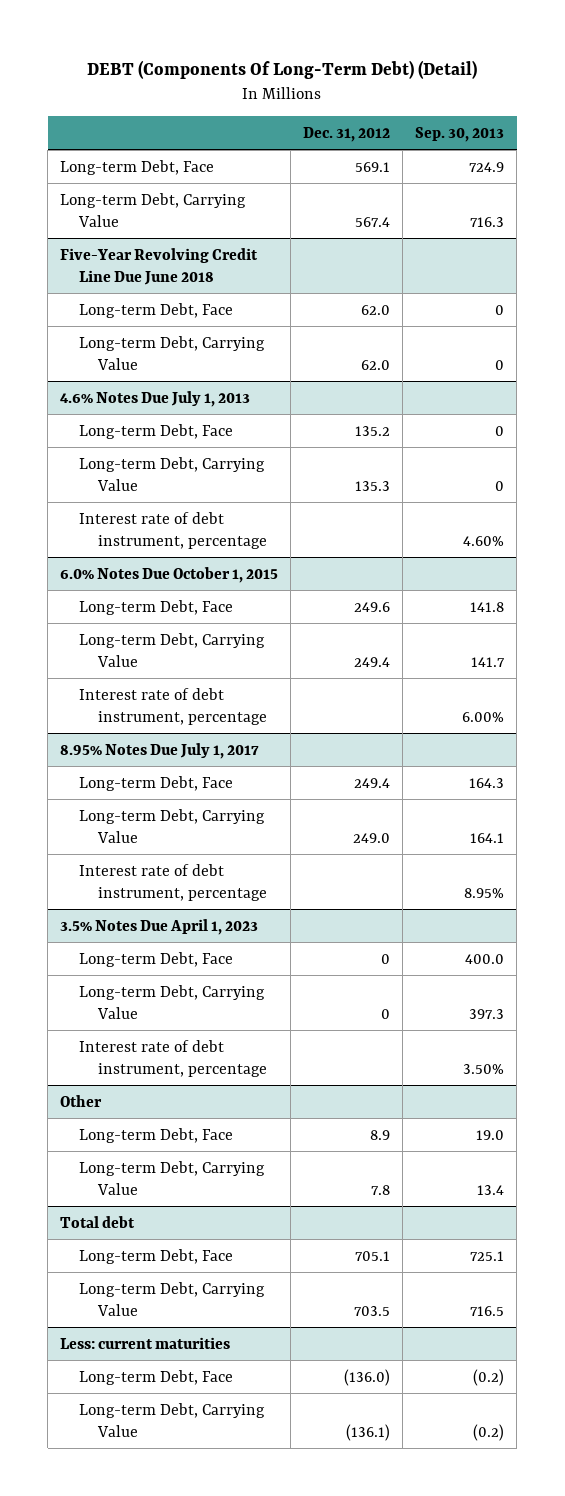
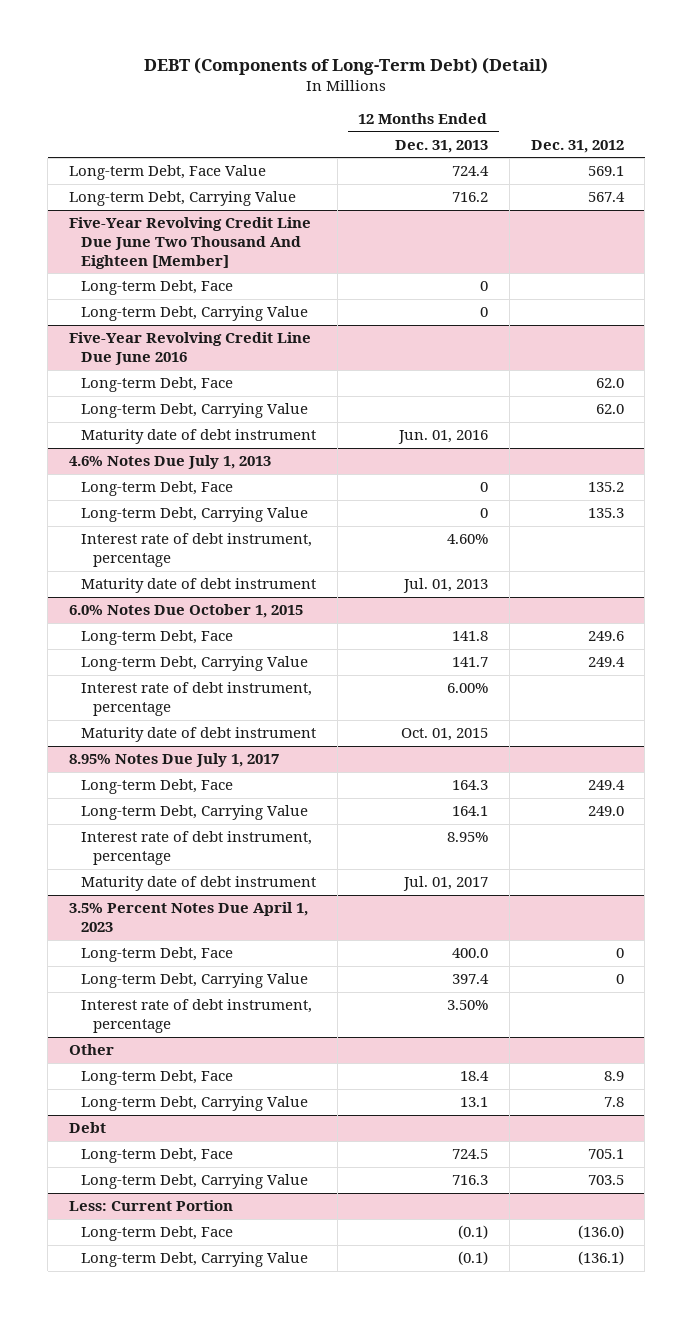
- DEBT (Components Of Long-Term Debt) (Detail)
+ DEBT (Components of Long-Term Debt) (Detail)
- | Dec. 31, 2012 | Sep. 30, 2013
+ | 12 Months Ended Dec. 31, 2013 | Dec. 31, 2012
- Long-term Debt, Face | 569.1 | 724.9
+ Long-term Debt, Face Value | 724.4 | 569.1
- Five-Year Revolving Credit Line Due June 2018
+ Five-Year Revolving Credit Line Due June Two Thousand And Eighteen [Member]
+ Long-term Debt, Face | 0 |
+ Long-term Debt, Carrying Value | 0 |
+ Five-Year Revolving Credit Line Due June 2016
+ Maturity date of debt instrument | Jun. 01, 2016 |
@ 4.6% Notes Due July 1, 2013
+ Maturity date of debt instrument | Jul. 01, 2013 |
@ 6.0% Notes Due October 1, 2015
+ Maturity date of debt instrument | Oct. 01, 2015 |
- 3.5% Notes Due April 1, 2023
@ 8.95% Notes Due July 1, 2017
+ Maturity date of debt instrument | Jul. 01, 2017 |
+ 3.5% Percent Notes Due April 1, 2023
- Total debt
+ Debt
- Less: current maturities
+ Less: Current Portion

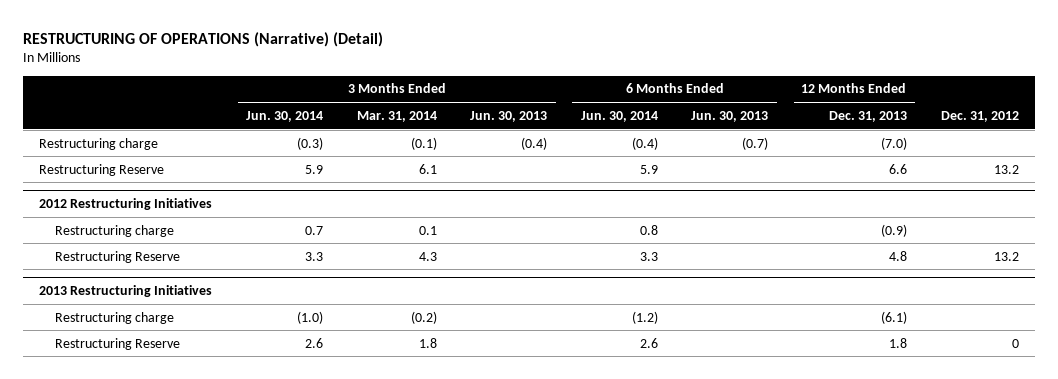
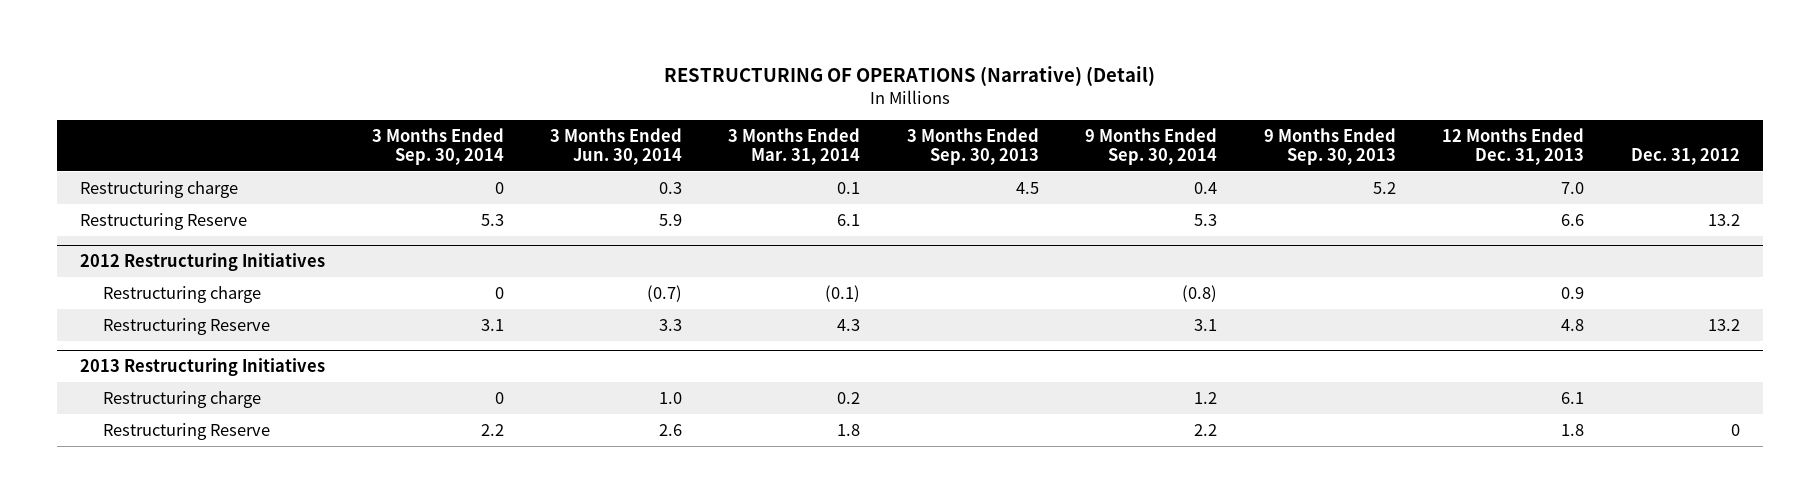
- | 3 Months Ended Jun. 30, 2014 | 3 Months Ended Mar. 31, 2014 | 3 Months Ended Jun. 30, 2013 | 6 Months Ended Jun. 30, 2014 | 6 Months Ended Jun. 30, 2013 | 12 Months Ended Dec. 31, 2013 | Dec. 31, 2012
+ | 3 Months Ended Sep. 30, 2014 | 3 Months Ended Jun. 30, 2014 | 3 Months Ended Mar. 31, 2014 | 3 Months Ended Sep. 30, 2013 | 9 Months Ended Sep. 30, 2014 | 9 Months Ended Sep. 30, 2013 | 12 Months Ended Dec. 31, 2013 | Dec. 31, 2012
- Restructuring charge | (0.3) | (0.1) | (0.4) | (0.4) | (0.7) | (7.0) |
+ Restructuring charge | 0 | 0.3 | 0.1 | 4.5 | 0.4 | 5.2 | 7.0 |
@ 2012 Restructuring Initiatives
- Restructuring charge | 0.7 | 0.1 | | 0.8 | | (0.9) |
+ Restructuring charge | 0 | (0.7) | (0.1) | | (0.8) | | 0.9 |
@ 2013 Restructuring Initiatives
- Restructuring charge | (1.0) | (0.2) | | (1.2) | | (6.1) |
+ Restructuring charge | 0 | 1.0 | 0.2 | | 1.2 | | 6.1 |

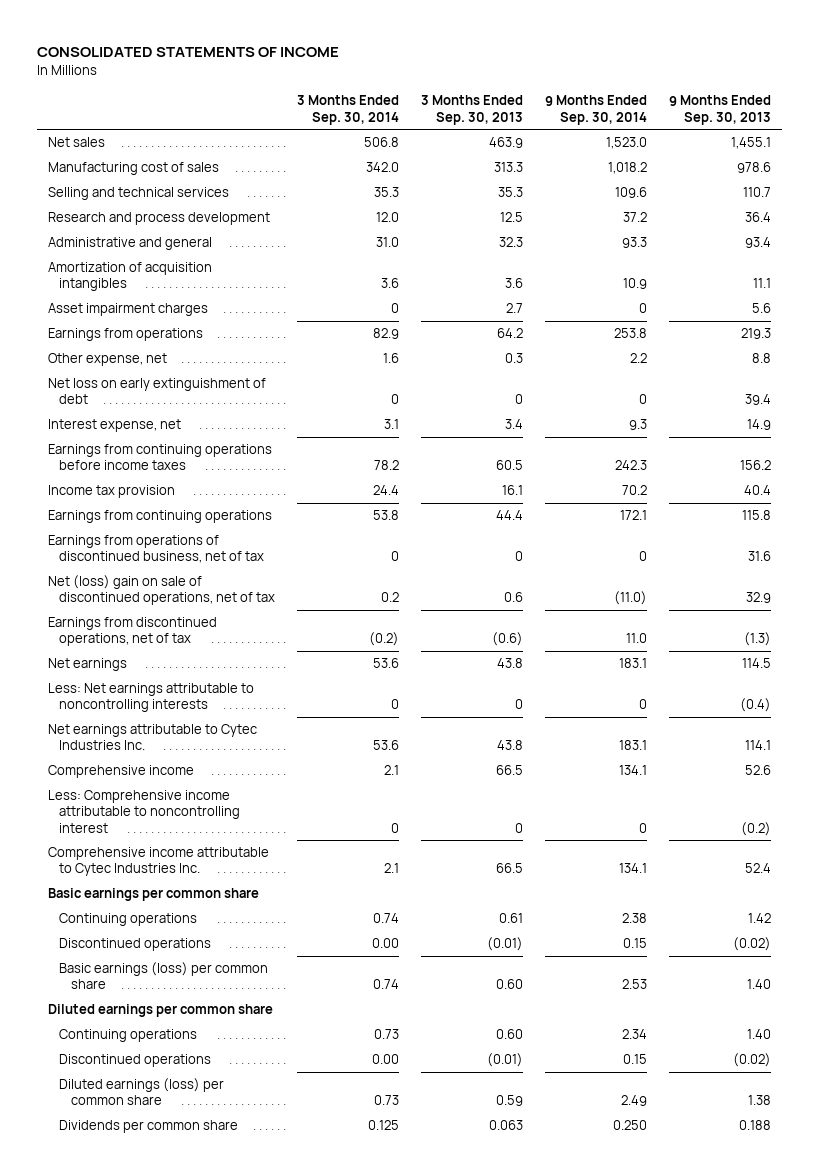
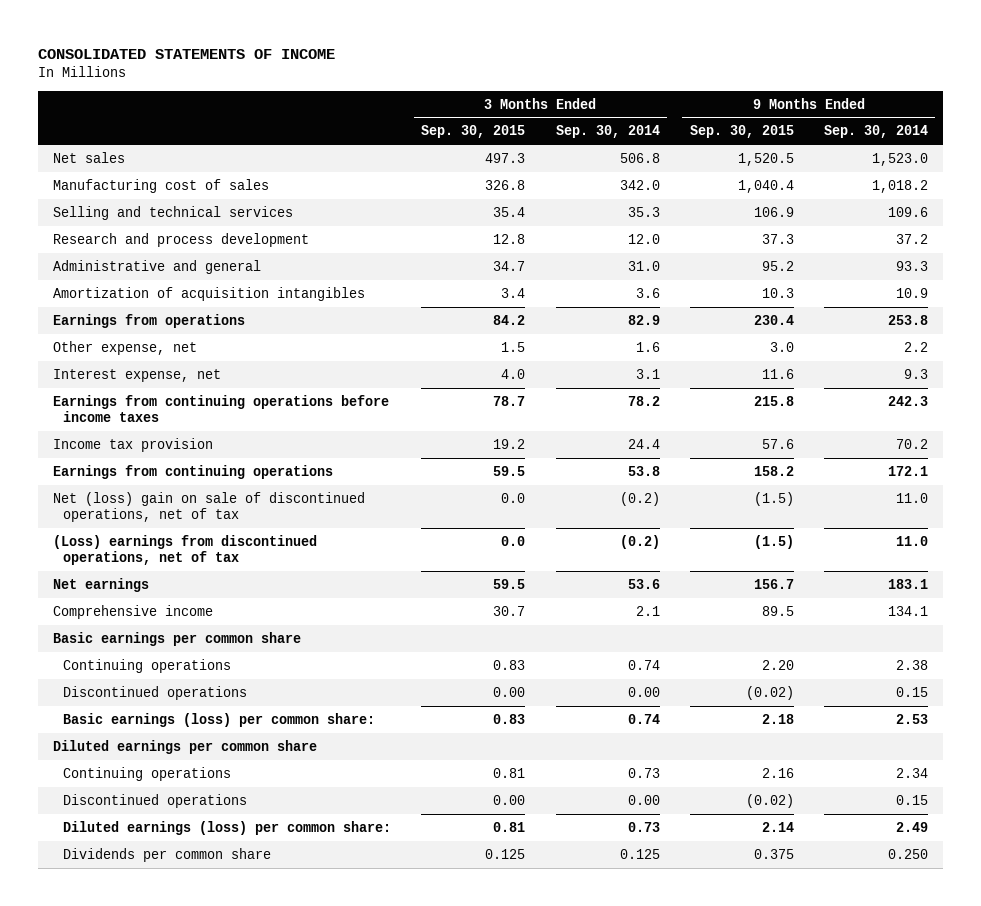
- | 3 Months Ended Sep. 30, 2014 | 3 Months Ended Sep. 30, 2013 | 9 Months Ended Sep. 30, 2014 | 9 Months Ended Sep. 30, 2013
+ | 3 Months Ended Sep. 30, 2015 | 3 Months Ended Sep. 30, 2014 | 9 Months Ended Sep. 30, 2015 | 9 Months Ended Sep. 30, 2014
- Asset impairment charges | 0 | 2.7 | 0 | 5.6
- Net loss on early extinguishment of debt | 0 | 0 | 0 | 39.4
- Earnings from operations of discontinued business, net of tax | 0 | 0 | 0 | 31.6
- Net (loss) gain on sale of discontinued operations, net of tax | 0.2 | 0.6 | (11.0) | 32.9
- Earnings from discontinued operations, net of tax | (0.2) | (0.6) | 11.0 | (1.3)
+ Net (loss) gain on sale of discontinued operations, net of tax | 0.0 | (0.2) | (1.5) | 11.0
+ (Loss) earnings from discontinued operations, net of tax | 0.0 | (0.2) | (1.5) | 11.0
- Less: Net earnings attributable to noncontrolling interests | 0 | 0 | 0 | (0.4)
- Net earnings attributable to Cytec Industries Inc. | 53.6 | 43.8 | 183.1 | 114.1
- Less: Comprehensive income attributable to noncontrolling interest | 0 | 0 | 0 | (0.2)
- Comprehensive income attributable to Cytec Industries Inc. | 2.1 | 66.5 | 134.1 | 52.4
- Basic earnings (loss) per common share | 0.74 | 0.60 | 2.53 | 1.40
+ Basic earnings (loss) per common share: | 0.83 | 0.74 | 2.18 | 2.53
- Diluted earnings (loss) per common share | 0.73 | 0.59 | 2.49 | 1.38
+ Diluted earnings (loss) per common share: | 0.81 | 0.73 | 2.14 | 2.49

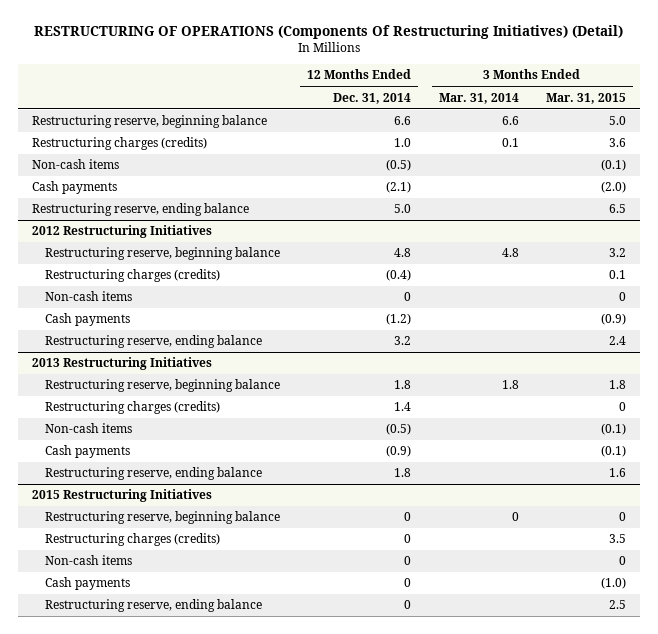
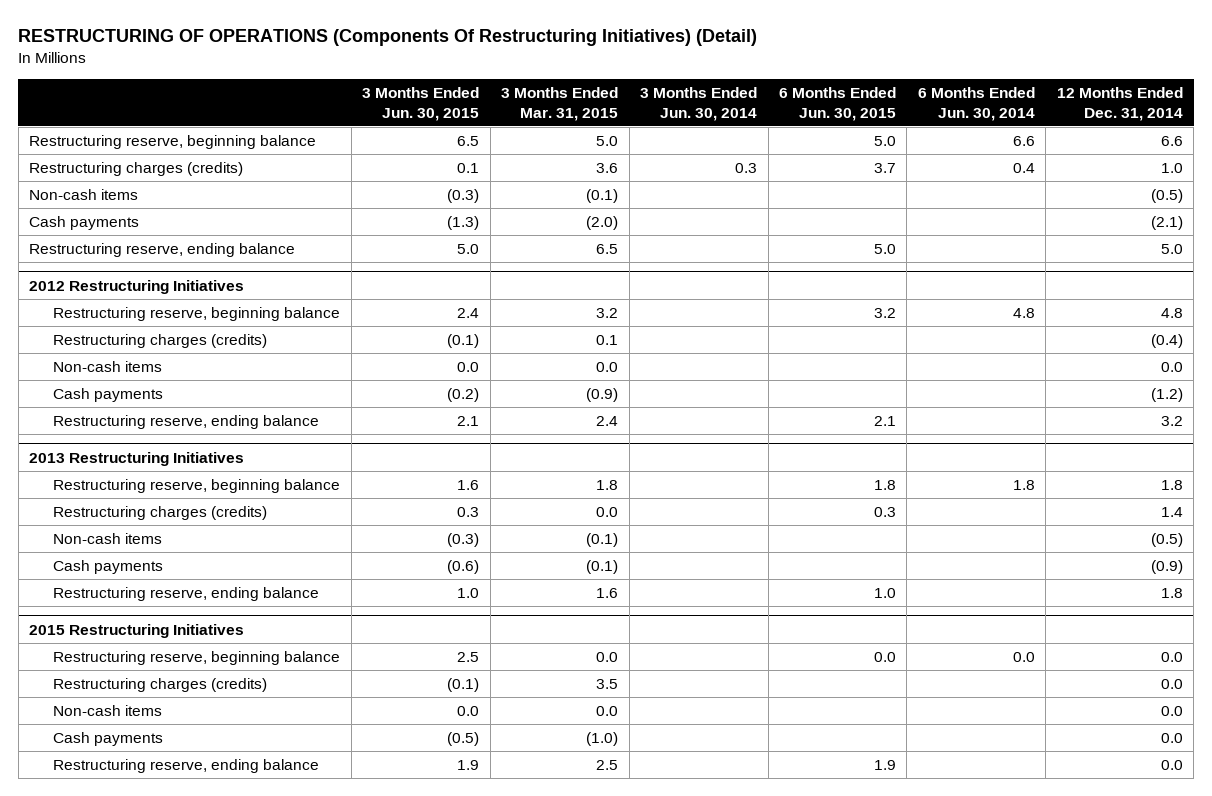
- | 12 Months Ended Dec. 31, 2014 | 3 Months Ended Mar. 31, 2014 | 3 Months Ended Mar. 31, 2015
+ | 3 Months Ended Jun. 30, 2015 | 3 Months Ended Mar. 31, 2015 | 3 Months Ended Jun. 30, 2014 | 6 Months Ended Jun. 30, 2015 | 6 Months Ended Jun. 30, 2014 | 12 Months Ended Dec. 31, 2014
@ 2012 Restructuring Initiatives
- Non-cash items | 0 | | 0
+ Non-cash items | 0.0 | 0.0 | | | | 0.0
@ 2013 Restructuring Initiatives
- Restructuring charges (credits) | 1.4 | | 0
+ Restructuring charges (credits) | 0.3 | 0.0 | | 0.3 | | 1.4
@ 2015 Restructuring Initiatives
- Restructuring reserve, beginning balance | 0 | 0 | 0
- Restructuring charges (credits) | 0 | | 3.5
- Non-cash items | 0 | | 0
- Cash payments | 0 | | (1.0)
- Restructuring reserve, ending balance | 0 | | 2.5
+ Restructuring reserve, beginning balance | 2.5 | 0.0 | | 0.0 | 0.0 | 0.0
+ Restructuring charges (credits) | (0.1) | 3.5 | | | | 0.0
+ Non-cash items | 0.0 | 0.0 | | | | 0.0
+ Cash payments | (0.5) | (1.0) | | | | 0.0
+ Restructuring reserve, ending balance | 1.9 | 2.5 | | 1.9 | | 0.0

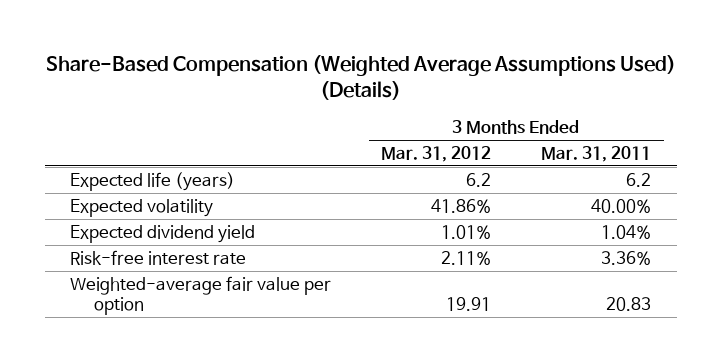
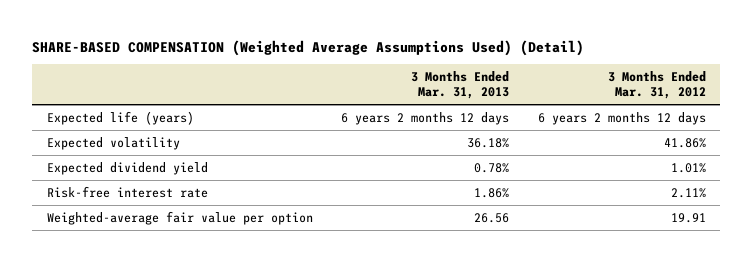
- Share-Based Compensation (Weighted Average Assumptions Used) (Details)
+ SHARE-BASED COMPENSATION (Weighted Average Assumptions Used) (Detail)
- | 3 Months Ended Mar. 31, 2012 | 3 Months Ended Mar. 31, 2011
+ | 3 Months Ended Mar. 31, 2013 | 3 Months Ended Mar. 31, 2012
- Expected life (years) | 6.2 | 6.2
+ Expected life (years) | 6 years 2 months 12 days | 6 years 2 months 12 days

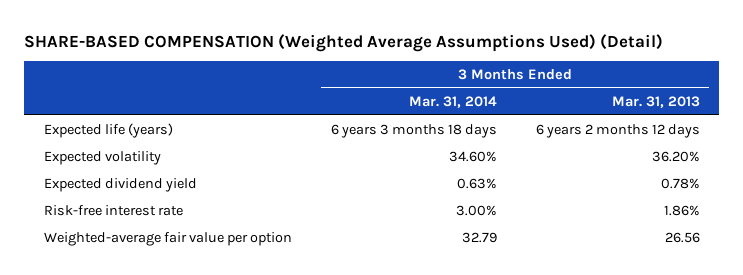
- | 3 Months Ended Mar. 31, 2013 | 3 Months Ended Mar. 31, 2012
+ | 3 Months Ended Mar. 31, 2014 | 3 Months Ended Mar. 31, 2013
- Expected volatility | 36.18% | 41.86%
+ Expected volatility | 34.60% | 36.20%

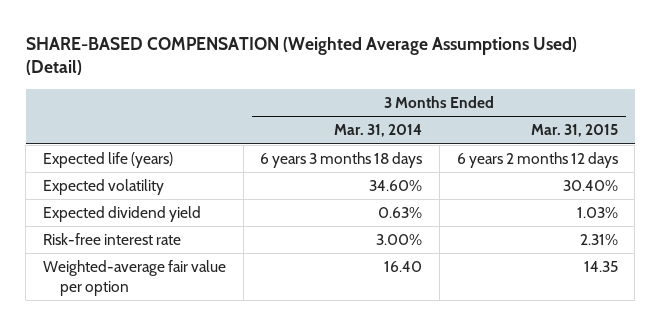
- | 3 Months Ended Mar. 31, 2014 | 3 Months Ended Mar. 31, 2013
+ | 3 Months Ended Mar. 31, 2014 | 3 Months Ended Mar. 31, 2015
- Weighted-average fair value per option | 32.79 | 26.56
+ Weighted-average fair value per option | 16.40 | 14.35

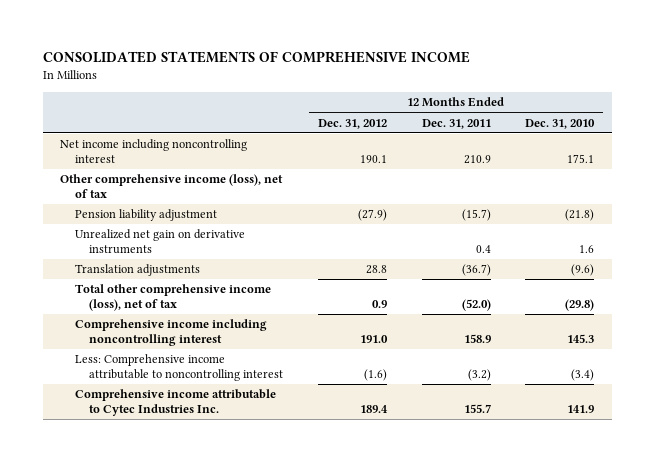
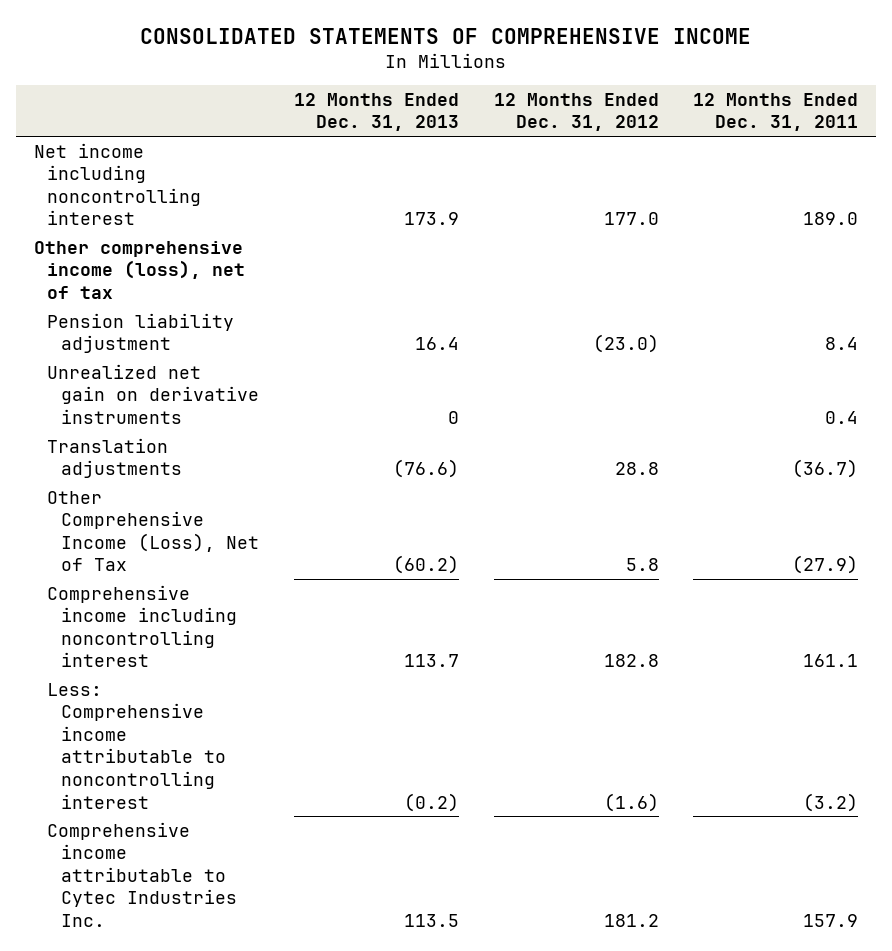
- | 12 Months Ended Dec. 31, 2012 | 12 Months Ended Dec. 31, 2011 | 12 Months Ended Dec. 31, 2010
+ | 12 Months Ended Dec. 31, 2013 | 12 Months Ended Dec. 31, 2012 | 12 Months Ended Dec. 31, 2011
- Net income including noncontrolling interest | 190.1 | 210.9 | 175.1
+ Net income including noncontrolling interest | 173.9 | 177.0 | 189.0
- Pension liability adjustment | (27.9) | (15.7) | (21.8)
+ Pension liability adjustment | 16.4 | (23.0) | 8.4
- Total other comprehensive income (loss), net of tax | 0.9 | (52.0) | (29.8)
- Comprehensive income including noncontrolling interest | 191.0 | 158.9 | 145.3
+ Other Comprehensive Income (Loss), Net of Tax | (60.2) | 5.8 | (27.9)
+ Comprehensive income including noncontrolling interest | 113.7 | 182.8 | 161.1
- Comprehensive income attributable to Cytec Industries Inc. | 189.4 | 155.7 | 141.9
+ Comprehensive income attributable to Cytec Industries Inc. | 113.5 | 181.2 | 157.9

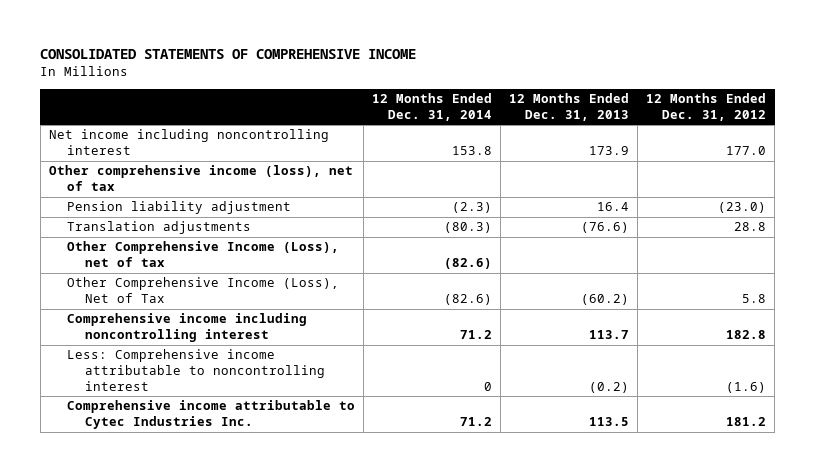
- | 12 Months Ended Dec. 31, 2013 | 12 Months Ended Dec. 31, 2012 | 12 Months Ended Dec. 31, 2011
+ | 12 Months Ended Dec. 31, 2014 | 12 Months Ended Dec. 31, 2013 | 12 Months Ended Dec. 31, 2012
- Unrealized net gain on derivative instruments | 0 | | 0.4
+ Other Comprehensive Income (Loss), net of tax | (82.6) | |

